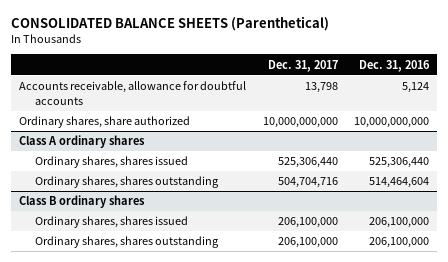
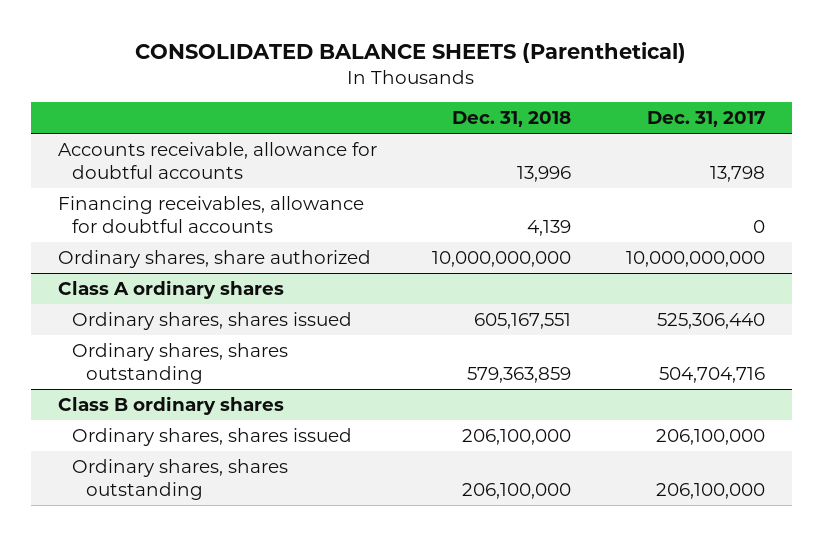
- | Dec. 31, 2017 | Dec. 31, 2016
+ | Dec. 31, 2018 | Dec. 31, 2017
+ Financing receivables, allowance for doubtful accounts | 4,139 | 0

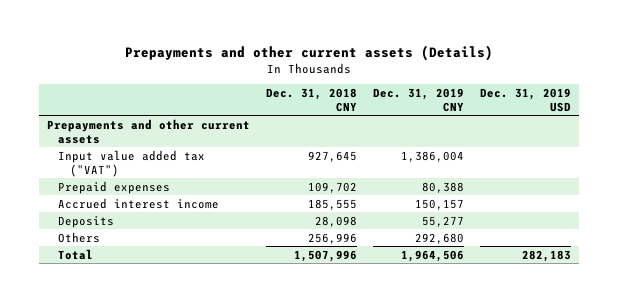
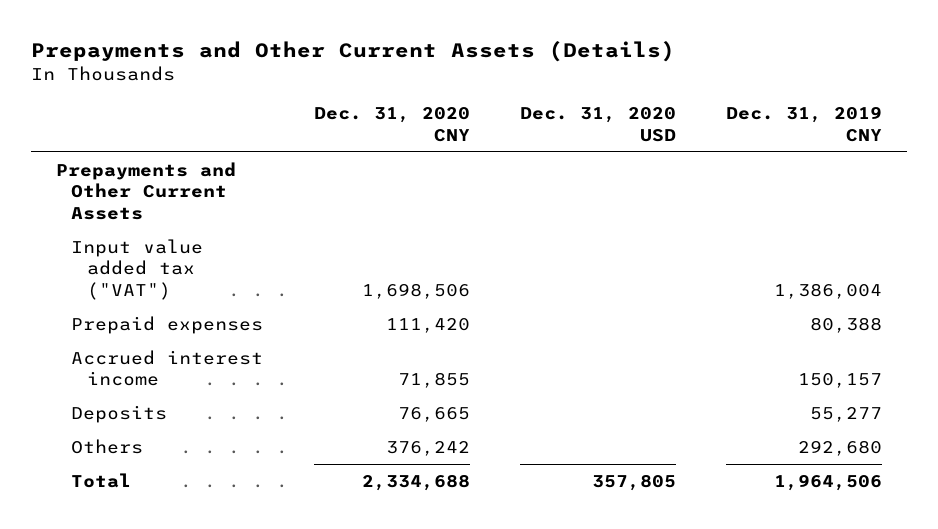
- Prepayments and other current assets (Details)
+ Prepayments and Other Current Assets (Details)
- | Dec. 31, 2018 CNY | Dec. 31, 2019 CNY | Dec. 31, 2019 USD
+ | Dec. 31, 2020 CNY | Dec. 31, 2020 USD | Dec. 31, 2019 CNY
- Prepayments and other current assets
+ Prepayments and Other Current Assets

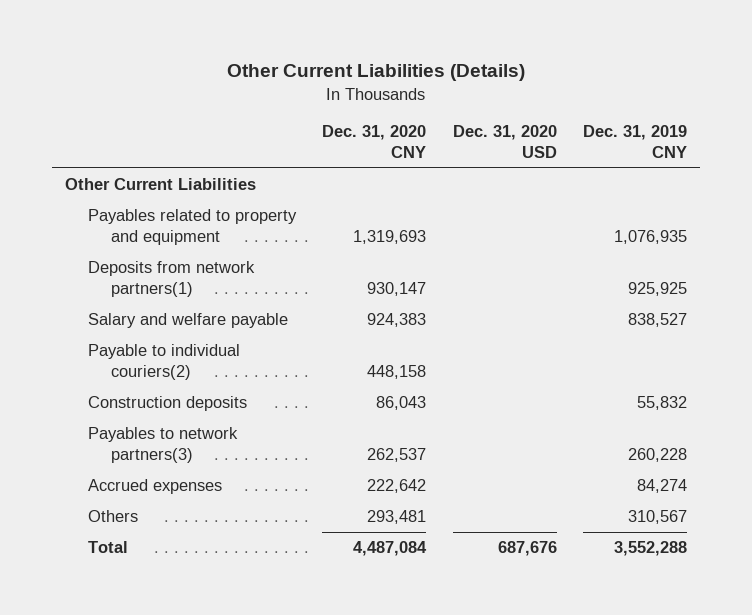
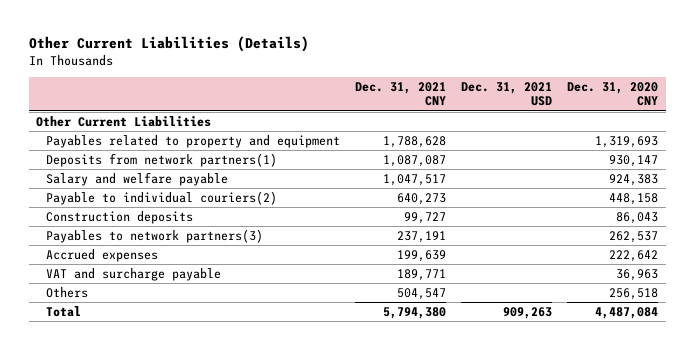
- | Dec. 31, 2020 CNY | Dec. 31, 2020 USD | Dec. 31, 2019 CNY
+ | Dec. 31, 2021 CNY | Dec. 31, 2021 USD | Dec. 31, 2020 CNY
- Others | 293,481 | | 310,567
+ VAT and surcharge payable | 189,771 | | 36,963
+ Others | 504,547 | | 256,518

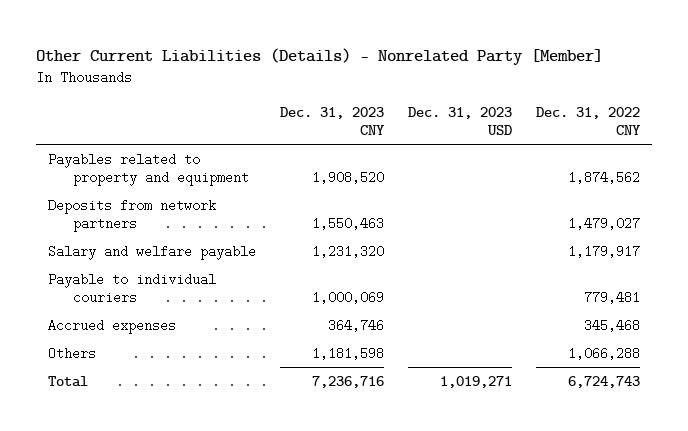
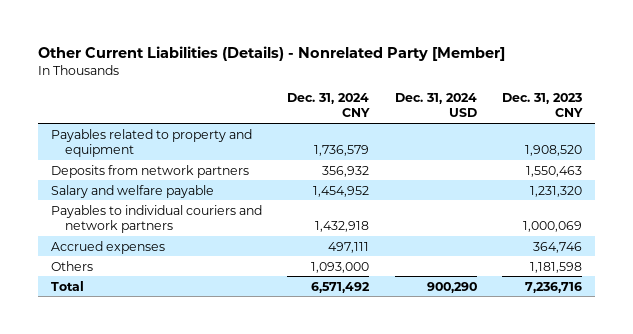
- | Dec. 31, 2023 CNY | Dec. 31, 2023 USD | Dec. 31, 2022 CNY
+ | Dec. 31, 2024 CNY | Dec. 31, 2024 USD | Dec. 31, 2023 CNY
- Payable to individual couriers | 1,000,069 | | 779,481
+ Payables to individual couriers and network partners | 1,432,918 | | 1,000,069

